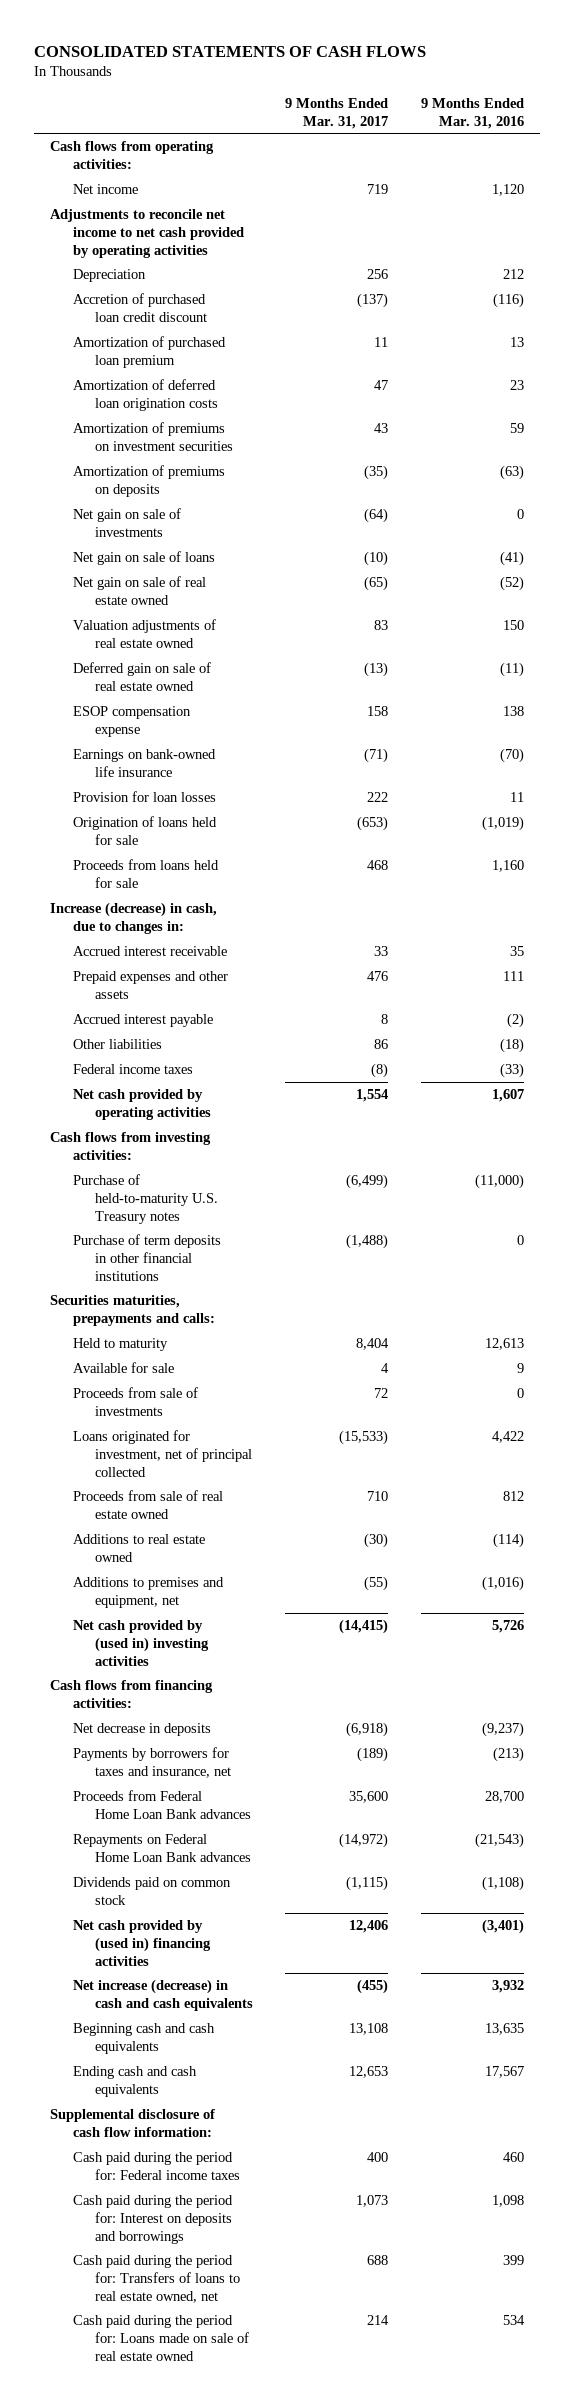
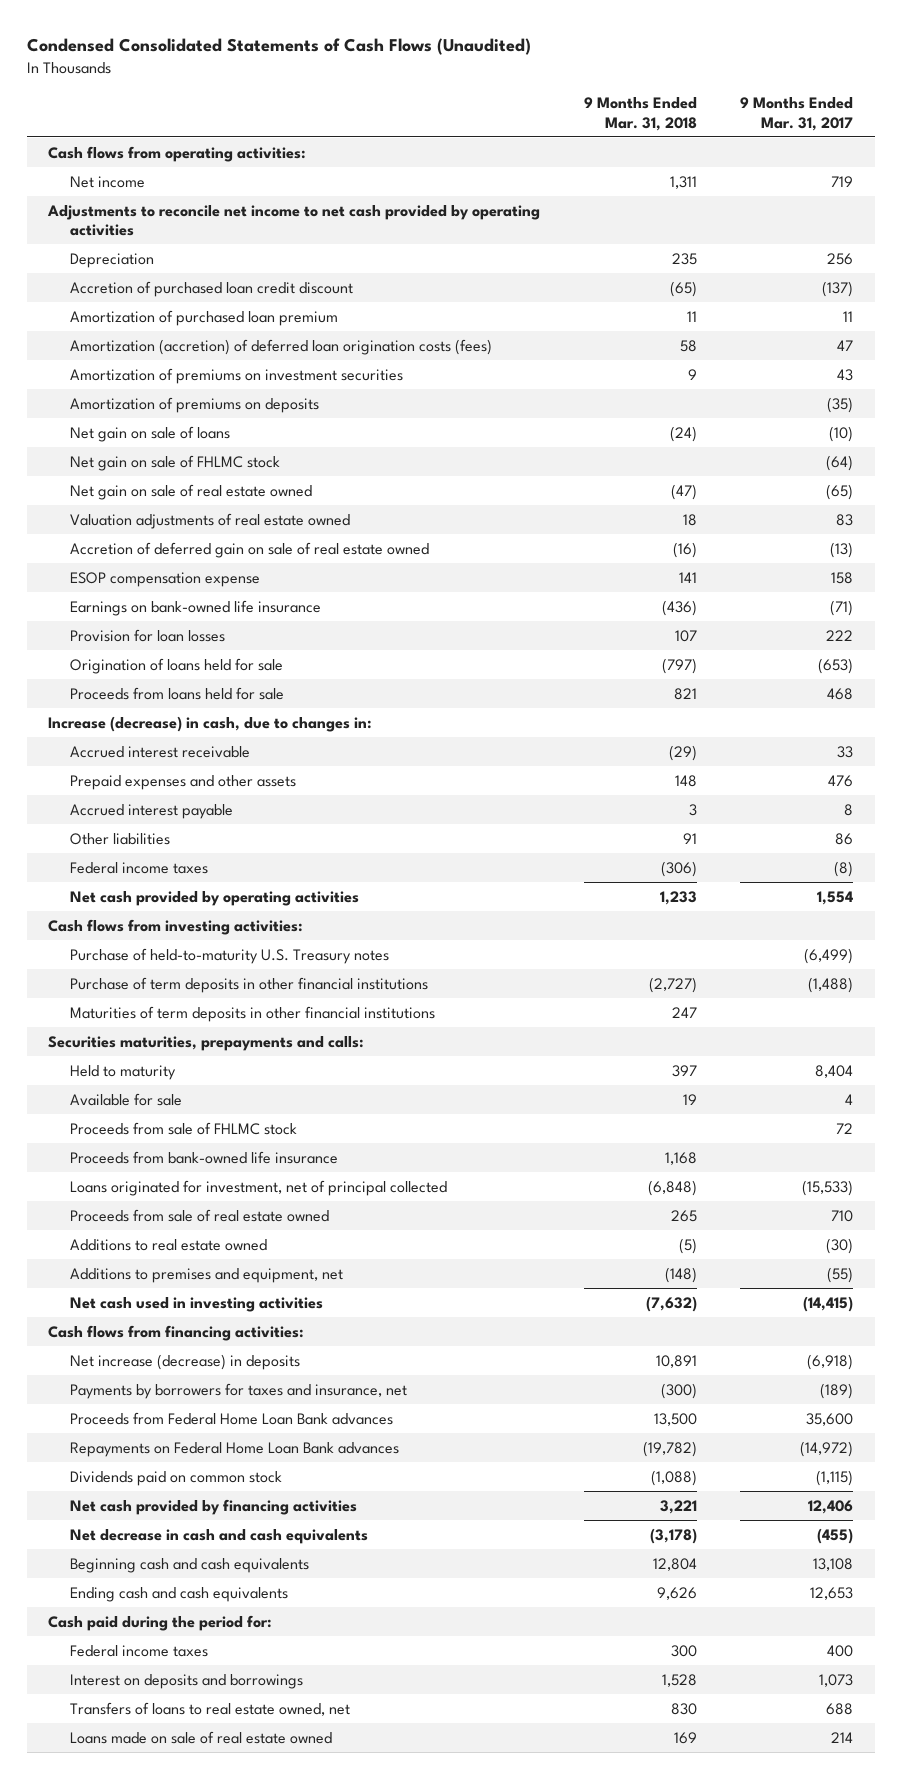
- CONSOLIDATED STATEMENTS OF CASH FLOWS
+ Condensed Consolidated Statements of Cash Flows (Unaudited)
- | 9 Months Ended Mar. 31, 2017 | 9 Months Ended Mar. 31, 2016
+ | 9 Months Ended Mar. 31, 2018 | 9 Months Ended Mar. 31, 2017
- Amortization of deferred loan origination costs | 47 | 23
+ Amortization (accretion) of deferred loan origination costs (fees) | 58 | 47
- Net gain on sale of investments | (64) | 0
+ Net gain on sale of FHLMC stock | | (64)
- Deferred gain on sale of real estate owned | (13) | (11)
+ Accretion of deferred gain on sale of real estate owned | (16) | (13)
+ Maturities of term deposits in other financial institutions | 247 |
- Proceeds from sale of investments | 72 | 0
+ Proceeds from sale of FHLMC stock | | 72
+ Proceeds from bank-owned life insurance | 1,168 |
- Net cash provided by (used in) investing activities | (14,415) | 5,726
+ Net cash used in investing activities | (7,632) | (14,415)
- Net decrease in deposits | (6,918) | (9,237)
+ Net increase (decrease) in deposits | 10,891 | (6,918)
- Net cash provided by (used in) financing activities | 12,406 | (3,401)
- Net increase (decrease) in cash and cash equivalents | (455) | 3,932
+ Net cash provided by financing activities | 3,221 | 12,406
+ Net decrease in cash and cash equivalents | (3,178) | (455)
- Supplemental disclosure of cash flow information:
- Cash paid during the period for: Federal income taxes | 400 | 460
- Cash paid during the period for: Interest on deposits and borrowings | 1,073 | 1,098
- Cash paid during the period for: Transfers of loans to real estate owned, net | 688 | 399
- Cash paid during the period for: Loans made on sale of real estate owned | 214 | 534
+ Cash paid during the period for:
+ Federal income taxes | 300 | 400
+ Interest on deposits and borrowings | 1,528 | 1,073
+ Transfers of loans to real estate owned, net | 830 | 688
+ Loans made on sale of real estate owned | 169 | 214

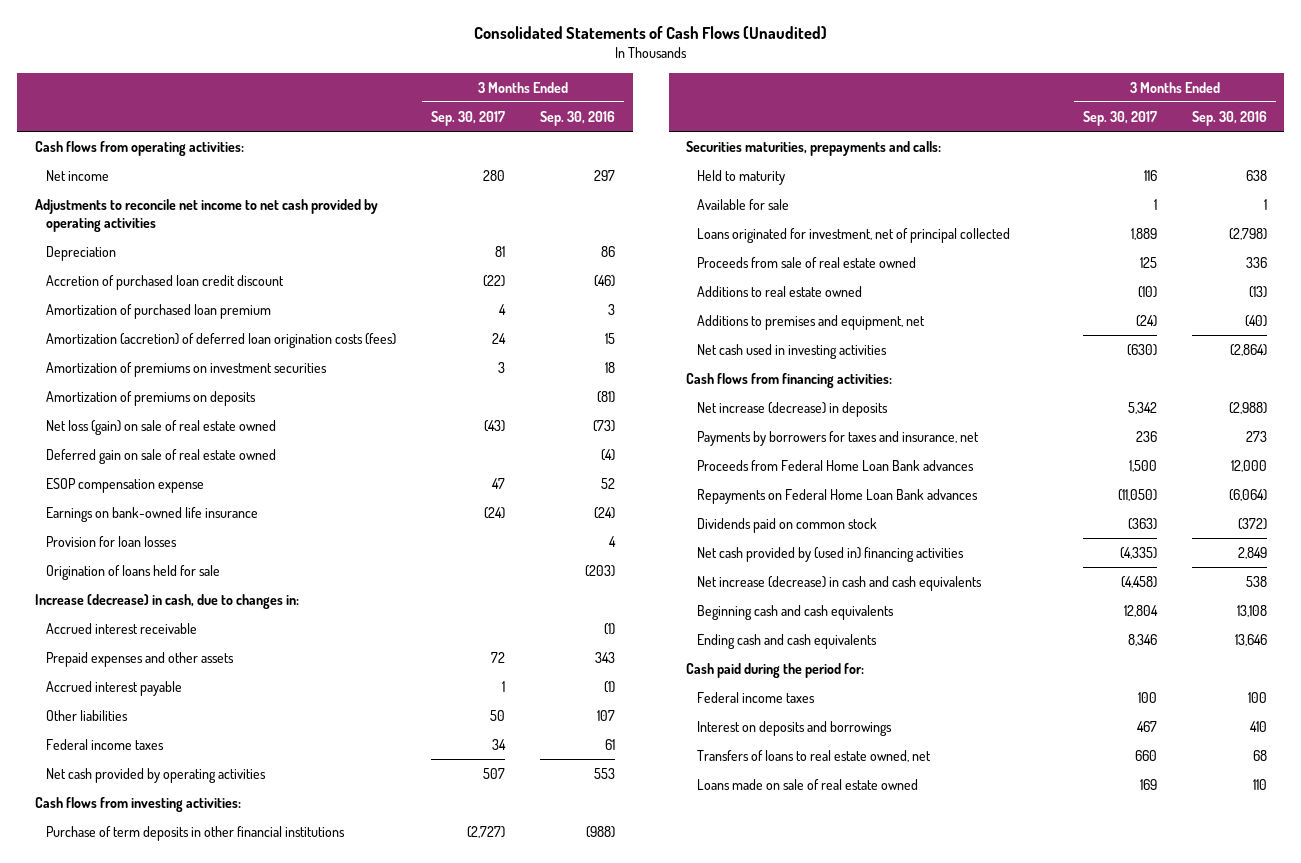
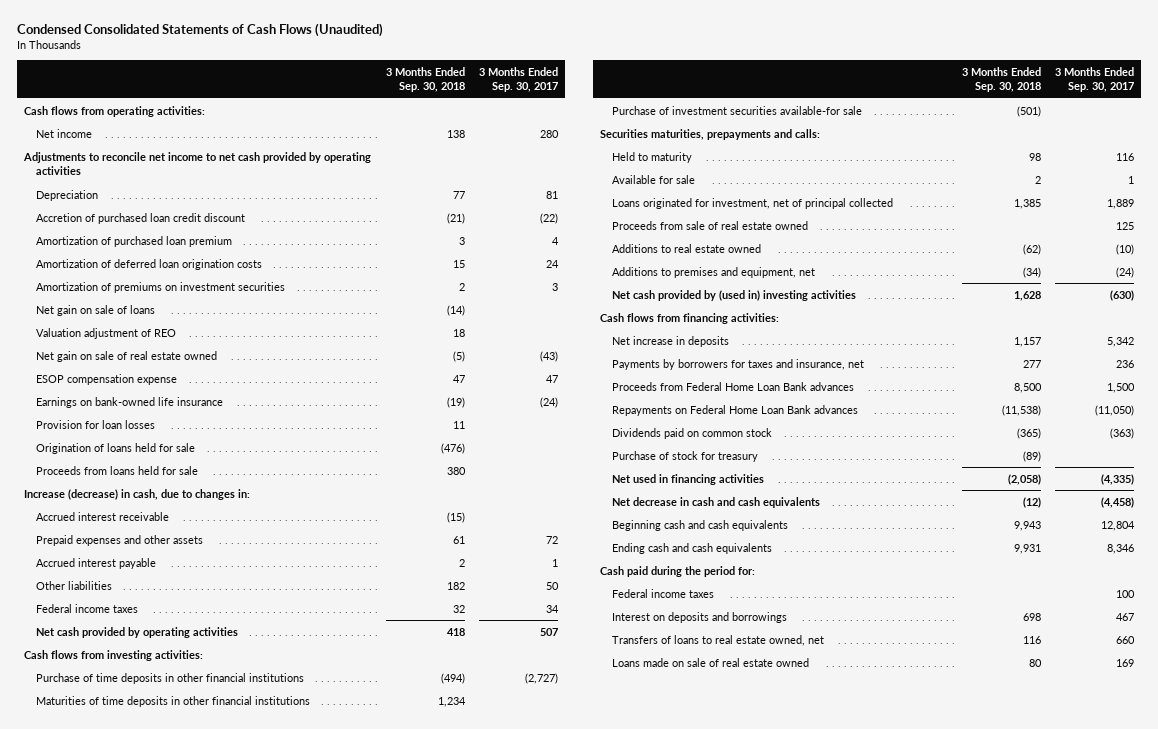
- Consolidated Statements of Cash Flows (Unaudited)
+ Condensed Consolidated Statements of Cash Flows (Unaudited)
- | 3 Months Ended Sep. 30, 2017 | 3 Months Ended Sep. 30, 2016
+ | 3 Months Ended Sep. 30, 2018 | 3 Months Ended Sep. 30, 2017
- Amortization (accretion) of deferred loan origination costs (fees) | 24 | 15
+ Amortization of deferred loan origination costs | 15 | 24
- Amortization of premiums on deposits | | (81)
- Net loss (gain) on sale of real estate owned | (43) | (73)
- Deferred gain on sale of real estate owned | | (4)
+ Net gain on sale of loans | (14) |
+ Valuation adjustment of REO | 18 |
+ Net gain on sale of real estate owned | (5) | (43)
+ Proceeds from loans held for sale | 380 |
- Purchase of term deposits in other financial institutions | (2,727) | (988)
+ Purchase of time deposits in other financial institutions | (494) | (2,727)
+ Maturities of time deposits in other financial institutions | 1,234 |
+ Purchase of investment securities available-for sale | (501) |
- Net cash used in investing activities | (630) | (2,864)
+ Net cash provided by (used in) investing activities | 1,628 | (630)
- Net increase (decrease) in deposits | 5,342 | (2,988)
+ Net increase in deposits | 1,157 | 5,342
- Net cash provided by (used in) financing activities | (4,335) | 2,849
- Net increase (decrease) in cash and cash equivalents | (4,458) | 538
+ Purchase of stock for treasury | (89) |
+ Net used in financing activities | (2,058) | (4,335)
+ Net decrease in cash and cash equivalents | (12) | (4,458)

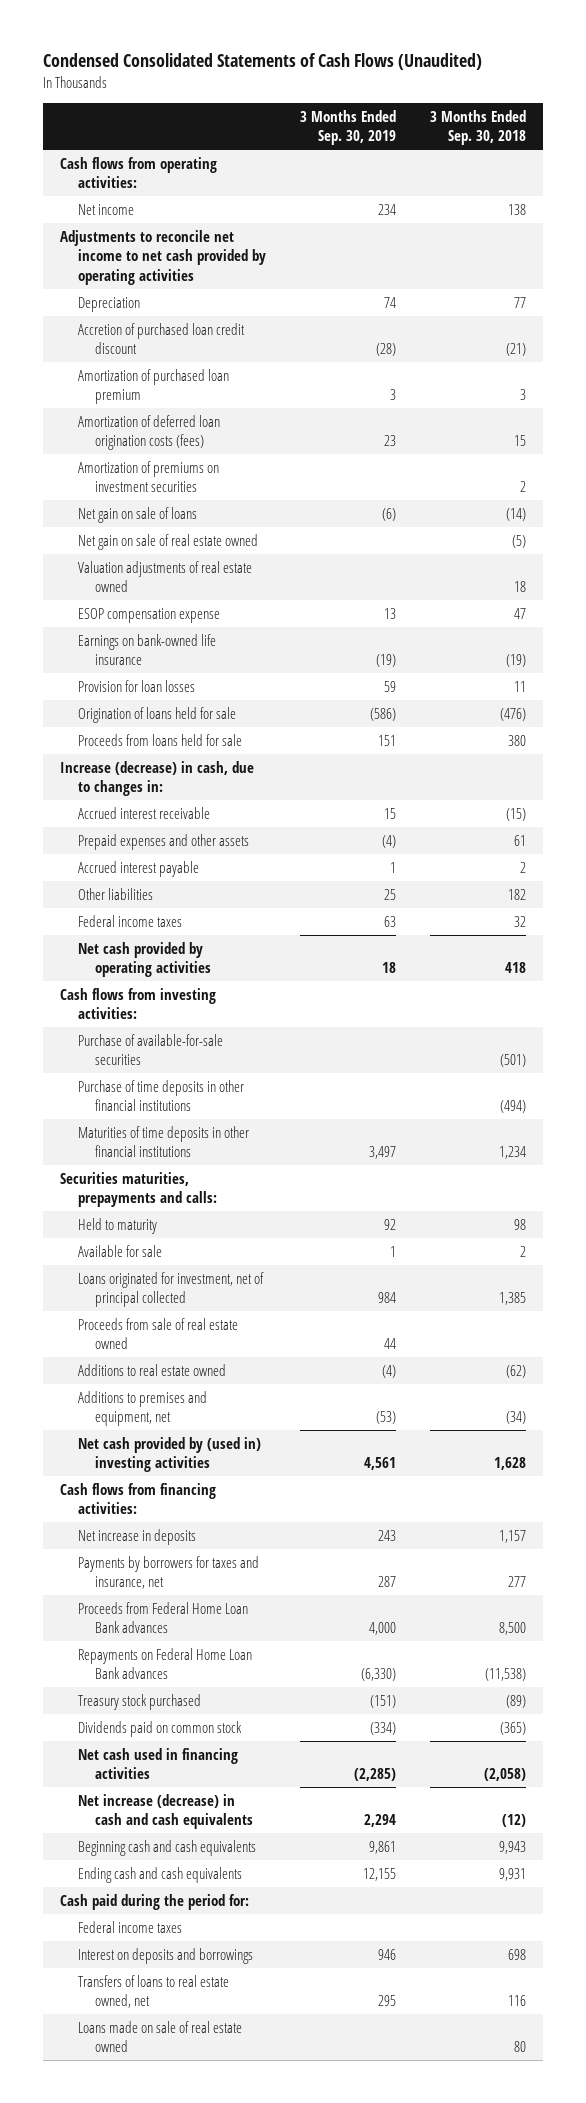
- | 3 Months Ended Sep. 30, 2018 | 3 Months Ended Sep. 30, 2017
+ | 3 Months Ended Sep. 30, 2019 | 3 Months Ended Sep. 30, 2018
- Amortization of deferred loan origination costs | 15 | 24
+ Amortization of deferred loan origination costs (fees) | 23 | 15
- Valuation adjustment of REO | 18 |
+ Valuation adjustments of real estate owned | | 18
+ Purchase of available-for-sale securities | | (501)
- Purchase of investment securities available-for sale | (501) |
+ Treasury stock purchased | (151) | (89)
- Purchase of stock for treasury | (89) |
- Net used in financing activities | (2,058) | (4,335)
- Net decrease in cash and cash equivalents | (12) | (4,458)
+ Net cash used in financing activities | (2,285) | (2,058)
+ Net increase (decrease) in cash and cash equivalents | 2,294 | (12)

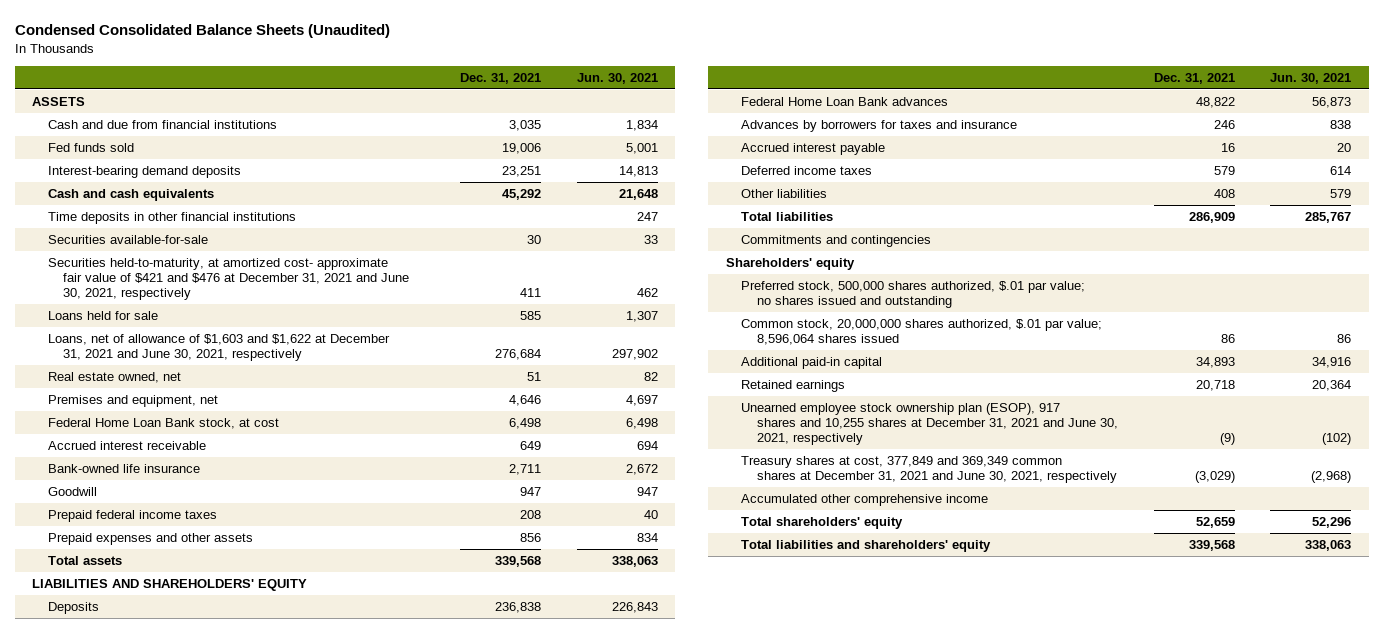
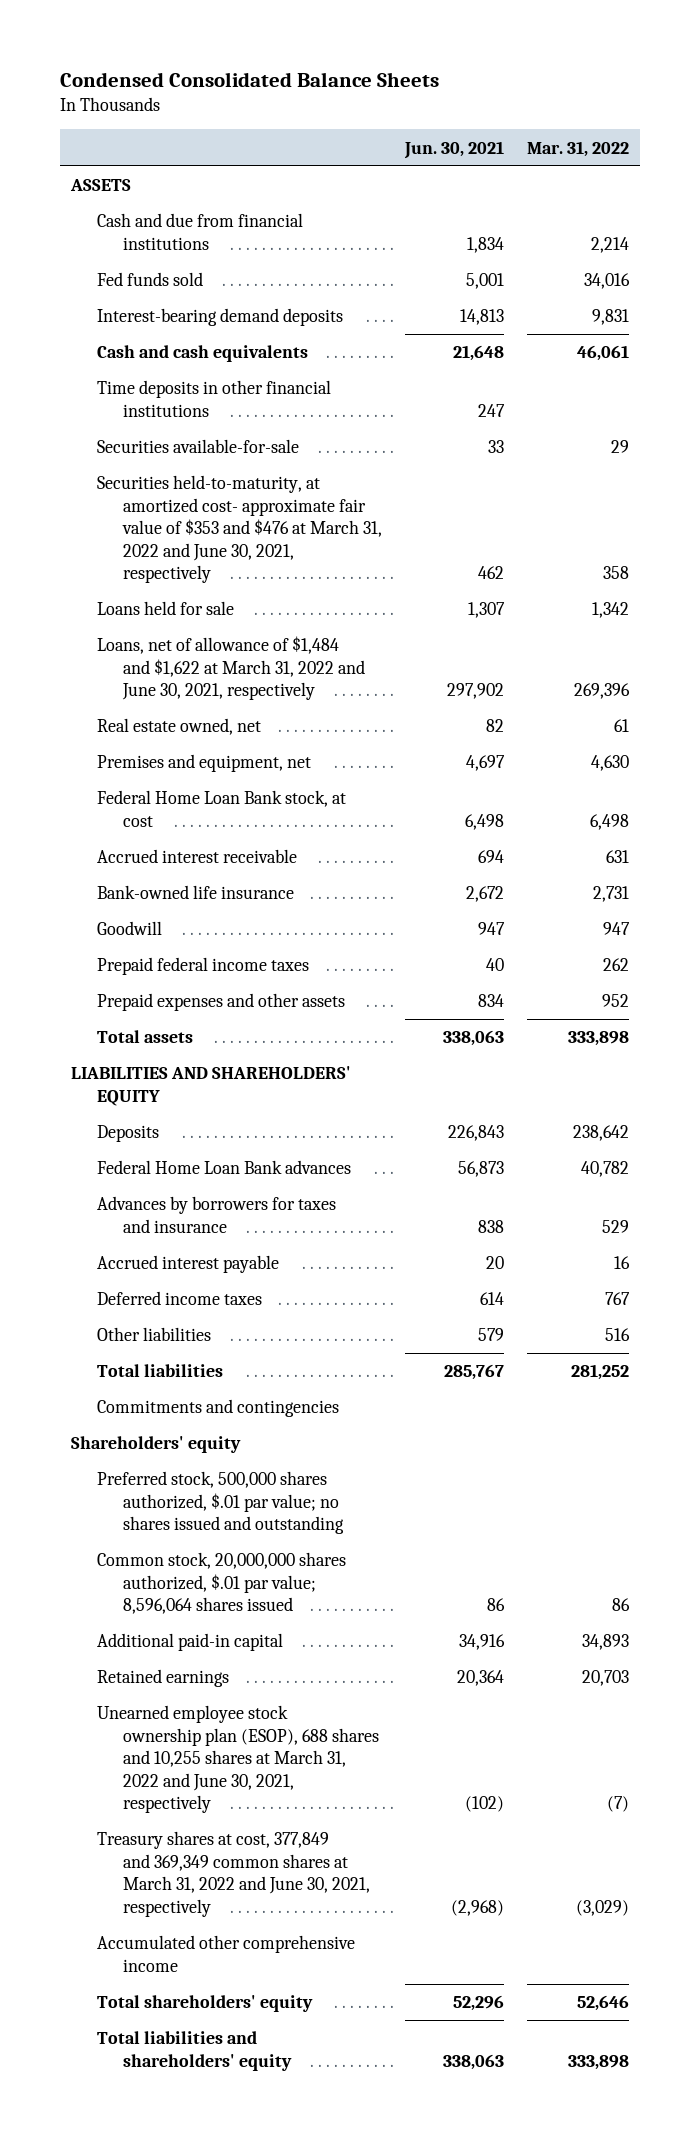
- Condensed Consolidated Balance Sheets (Unaudited)
+ Condensed Consolidated Balance Sheets
- | Dec. 31, 2021 | Jun. 30, 2021
+ | Jun. 30, 2021 | Mar. 31, 2022
- Securities held-to-maturity, at amortized cost- approximate fair value of $421 and $476 at December 31, 2021 and June 30, 2021, respectively | 411 | 462
+ Securities held-to-maturity, at amortized cost- approximate fair value of $353 and $476 at March 31, 2022 and June 30, 2021, respectively | 462 | 358
- Loans, net of allowance of $1,603 and $1,622 at December 31, 2021 and June 30, 2021, respectively | 276,684 | 297,902
+ Loans, net of allowance of $1,484 and $1,622 at March 31, 2022 and June 30, 2021, respectively | 297,902 | 269,396
- Unearned employee stock ownership plan (ESOP), 917 shares and 10,255 shares at December 31, 2021 and June 30, 2021, respectively | (9) | (102)
- Treasury shares at cost, 377,849 and 369,349 common shares at December 31, 2021 and June 30, 2021, respectively | (3,029) | (2,968)
+ Unearned employee stock ownership plan (ESOP), 688 shares and 10,255 shares at March 31, 2022 and June 30, 2021, respectively | (102) | (7)
+ Treasury shares at cost, 377,849 and 369,349 common shares at March 31, 2022 and June 30, 2021, respectively | (2,968) | (3,029)

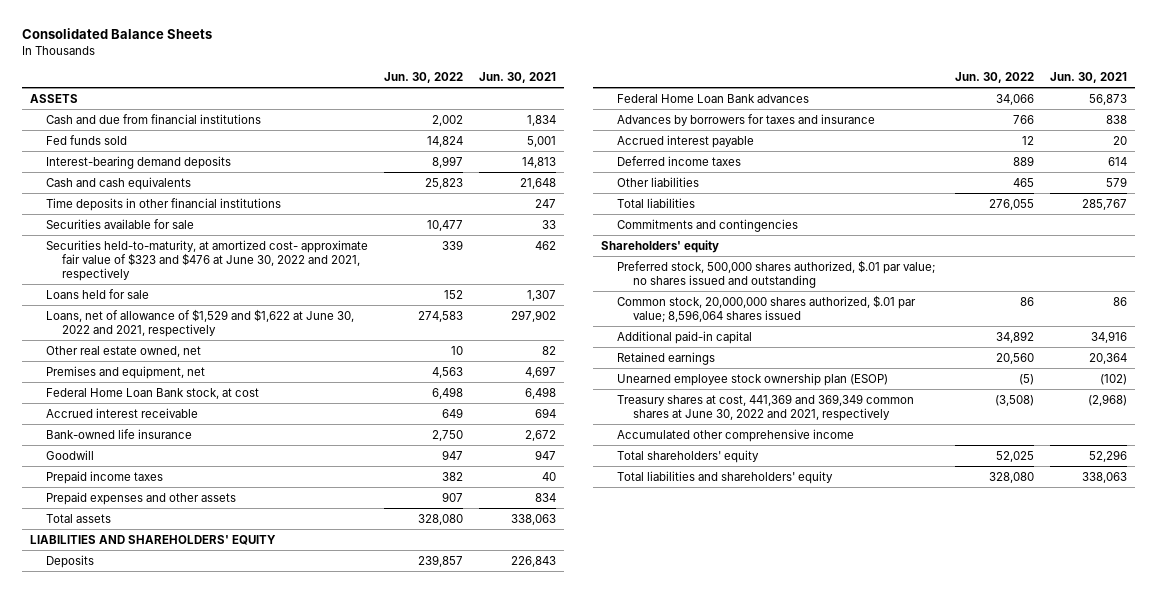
- Condensed Consolidated Balance Sheets
+ Consolidated Balance Sheets
- | Jun. 30, 2021 | Mar. 31, 2022
+ | Jun. 30, 2022 | Jun. 30, 2021
- Securities available-for-sale | 33 | 29
- Securities held-to-maturity, at amortized cost- approximate fair value of $353 and $476 at March 31, 2022 and June 30, 2021, respectively | 462 | 358
+ Securities available for sale | 10,477 | 33
+ Securities held-to-maturity, at amortized cost- approximate fair value of $323 and $476 at June 30, 2022 and 2021, respectively | 339 | 462
- Loans, net of allowance of $1,484 and $1,622 at March 31, 2022 and June 30, 2021, respectively | 297,902 | 269,396
- Real estate owned, net | 82 | 61
+ Loans, net of allowance of $1,529 and $1,622 at June 30, 2022 and 2021, respectively | 274,583 | 297,902
+ Other real estate owned, net | 10 | 82
- Prepaid federal income taxes | 40 | 262
+ Prepaid income taxes | 382 | 40
- Unearned employee stock ownership plan (ESOP), 688 shares and 10,255 shares at March 31, 2022 and June 30, 2021, respectively | (102) | (7)
- Treasury shares at cost, 377,849 and 369,349 common shares at March 31, 2022 and June 30, 2021, respectively | (2,968) | (3,029)
+ Unearned employee stock ownership plan (ESOP) | (5) | (102)
+ Treasury shares at cost, 441,369 and 369,349 common shares at June 30, 2022 and 2021, respectively | (3,508) | (2,968)

